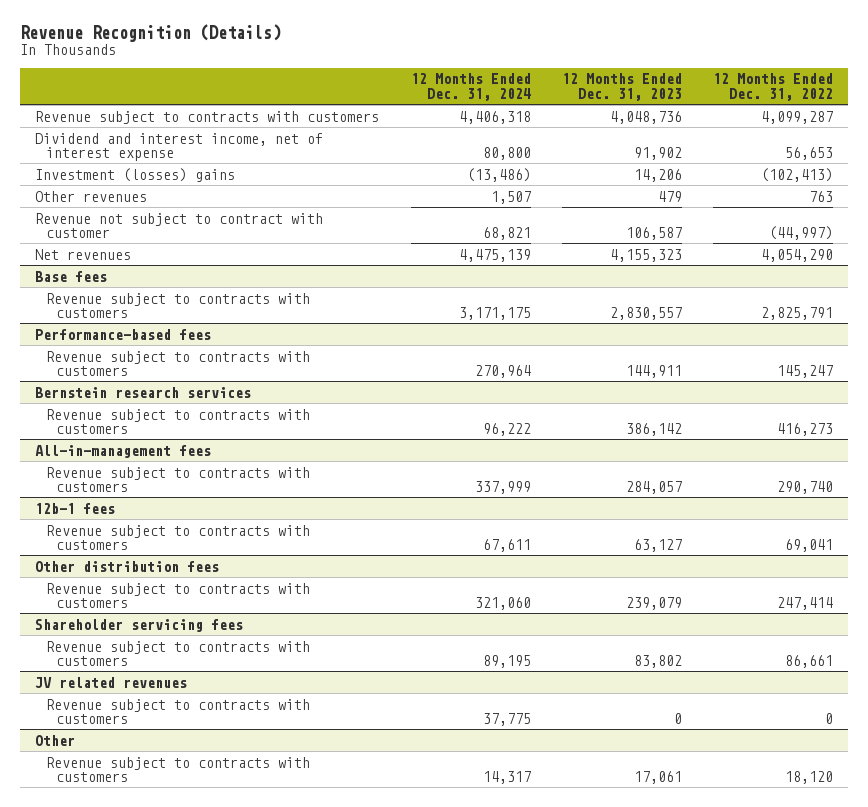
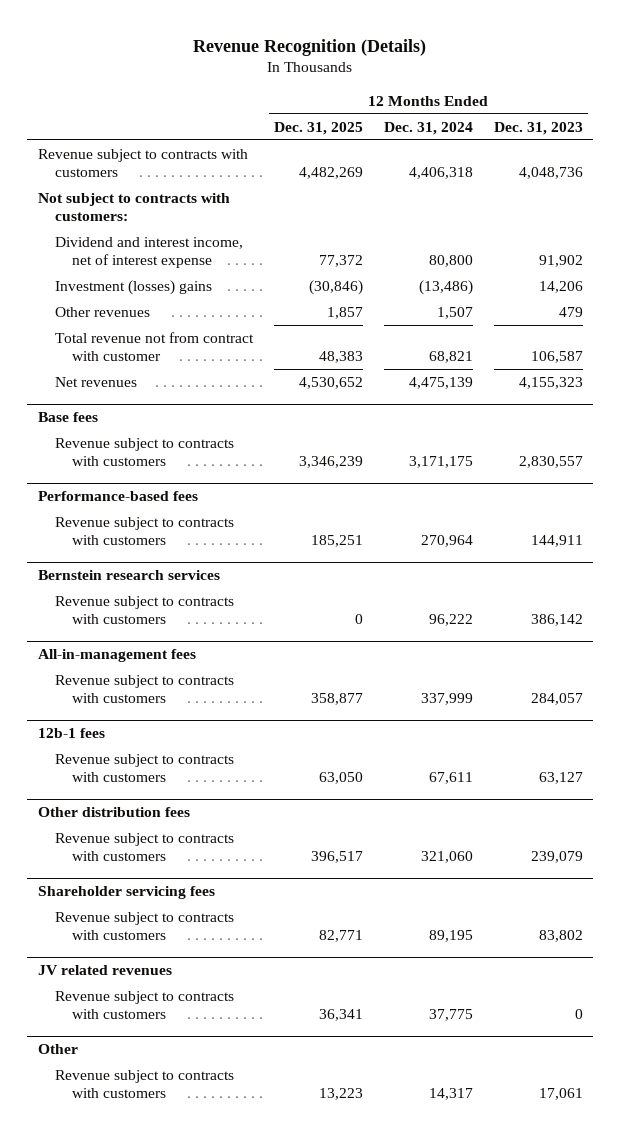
- | 12 Months Ended Dec. 31, 2024 | 12 Months Ended Dec. 31, 2023 | 12 Months Ended Dec. 31, 2022
+ | 12 Months Ended Dec. 31, 2025 | 12 Months Ended Dec. 31, 2024 | 12 Months Ended Dec. 31, 2023
+ Not subject to contracts with customers:
- Revenue not subject to contract with customer | 68,821 | 106,587 | (44,997)
+ Total revenue not from contract with customer | 48,383 | 68,821 | 106,587

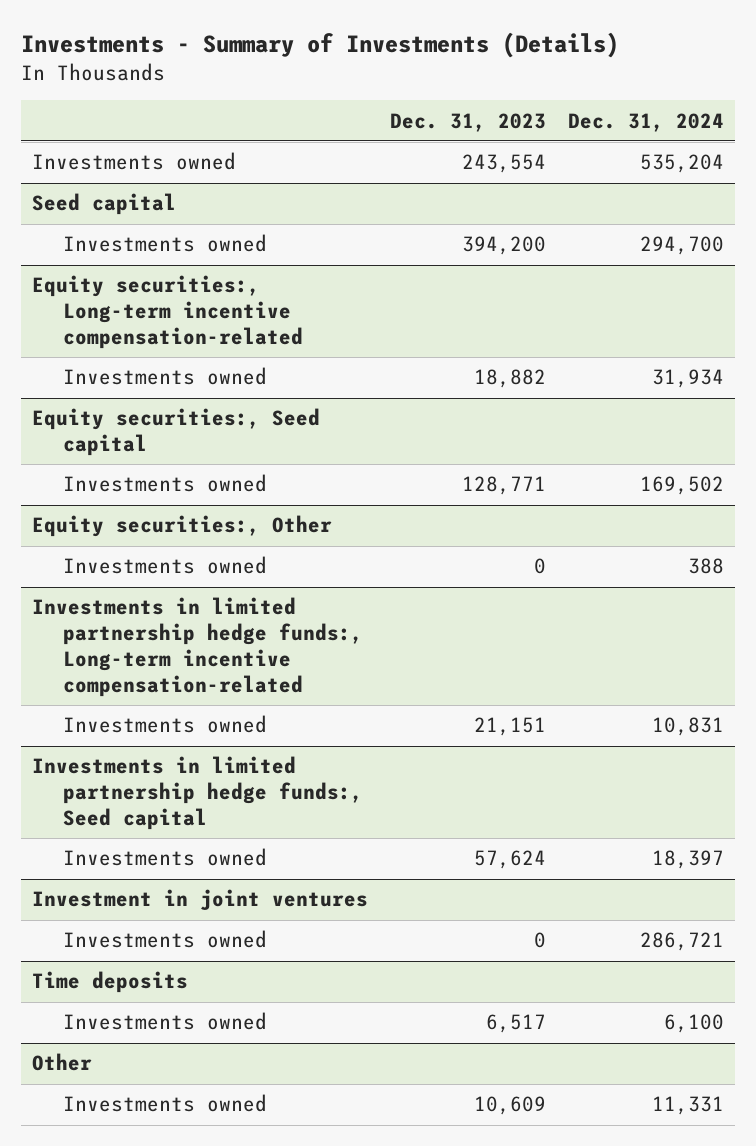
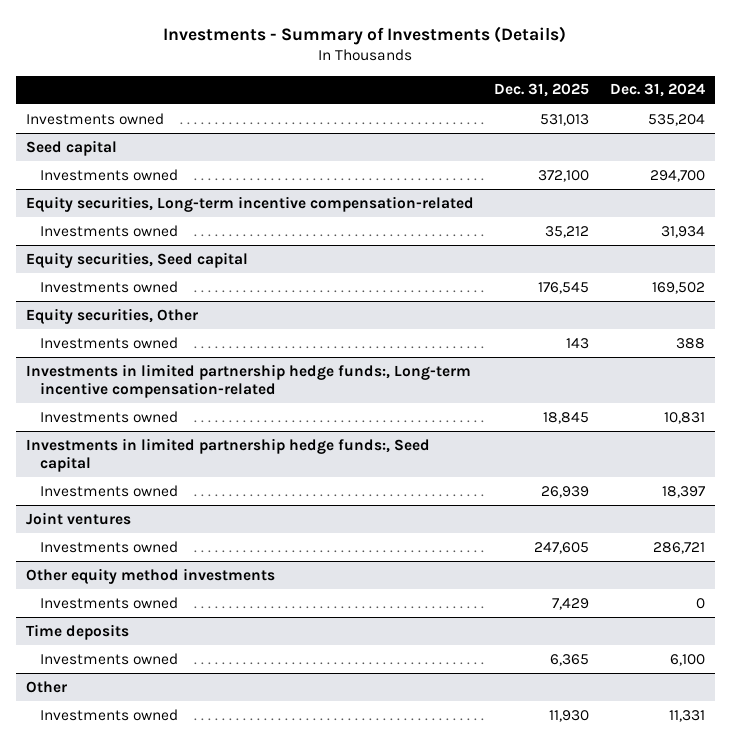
- | Dec. 31, 2023 | Dec. 31, 2024
+ | Dec. 31, 2025 | Dec. 31, 2024
- Equity securities:, Long-term incentive compensation-related
+ Equity securities, Long-term incentive compensation-related
- Equity securities:, Seed capital
+ Equity securities, Seed capital
- Equity securities:, Other
+ Equity securities, Other
- Investment in joint ventures
+ Joint ventures
+ Other equity method investments
+ Investments owned | 7,429 | 0

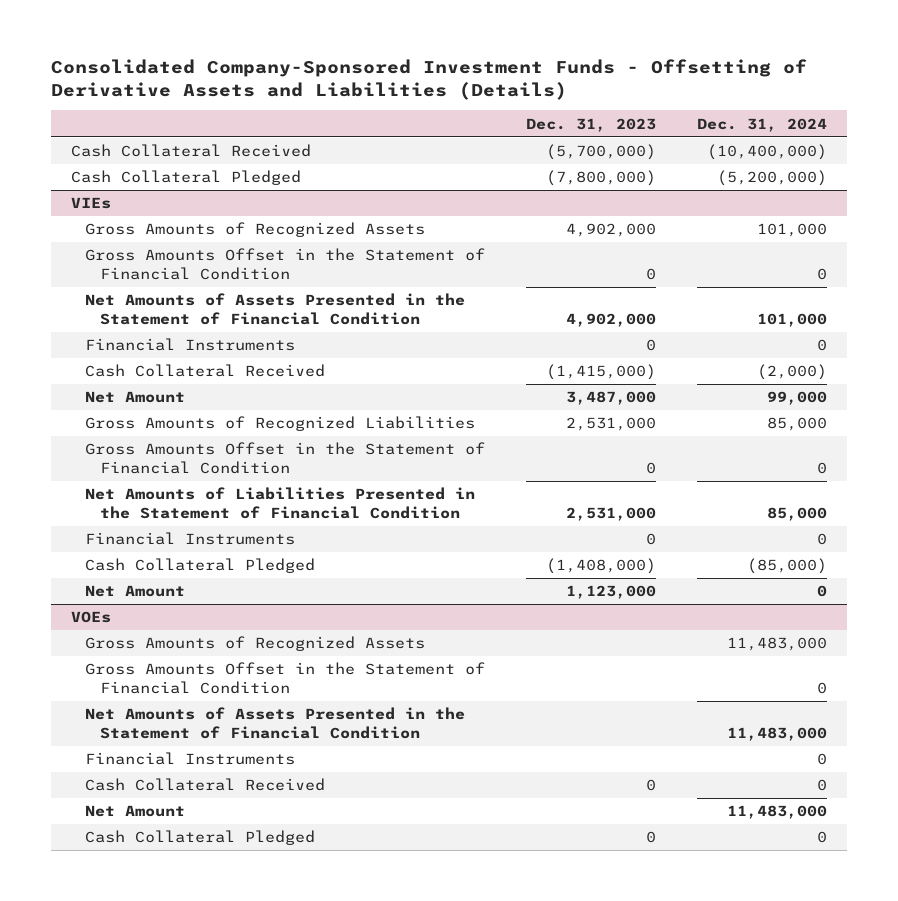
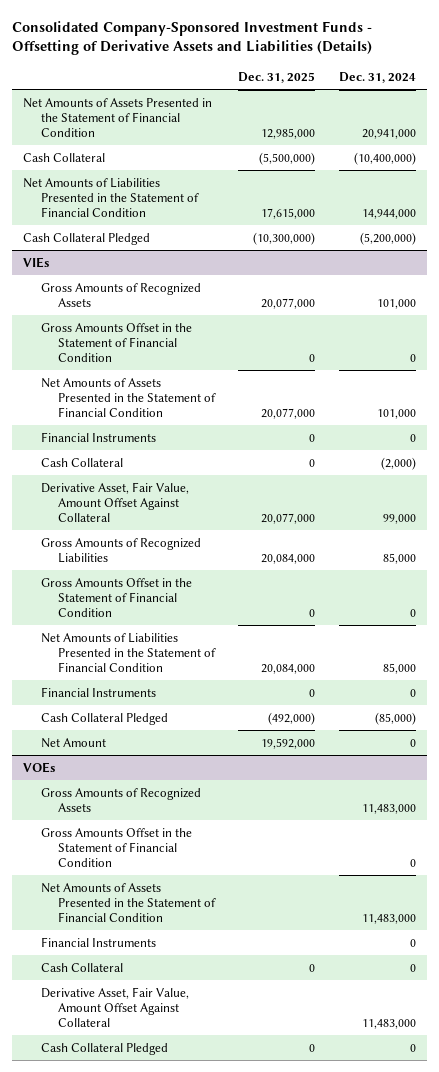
- | Dec. 31, 2023 | Dec. 31, 2024
+ | Dec. 31, 2025 | Dec. 31, 2024
- Cash Collateral Received | (5,700,000) | (10,400,000)
+ Net Amounts of Assets Presented in the Statement of Financial Condition | 12,985,000 | 20,941,000
+ Cash Collateral | (5,500,000) | (10,400,000)
+ Net Amounts of Liabilities Presented in the Statement of Financial Condition | 17,615,000 | 14,944,000
@ VIEs
- Cash Collateral Received | (1,415,000) | (2,000)
- Net Amount | 3,487,000 | 99,000
+ Cash Collateral | 0 | (2,000)
+ Derivative Asset, Fair Value, Amount Offset Against Collateral | 20,077,000 | 99,000
@ VOEs
- Cash Collateral Received | 0 | 0
- Net Amount | | 11,483,000
+ Cash Collateral | 0 | 0
+ Derivative Asset, Fair Value, Amount Offset Against Collateral | | 11,483,000

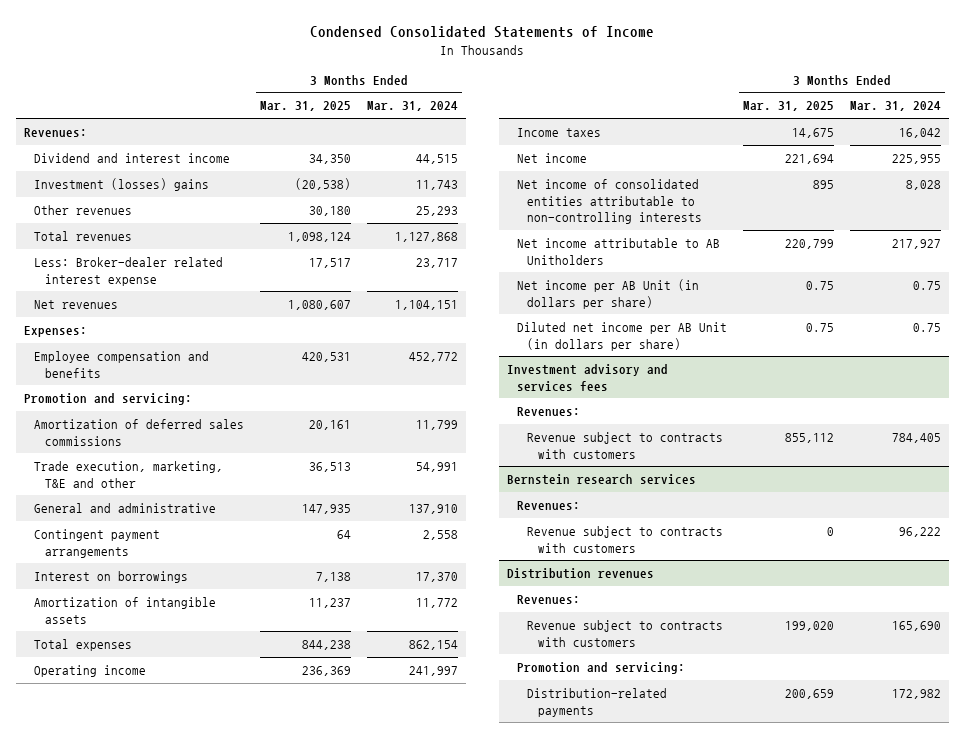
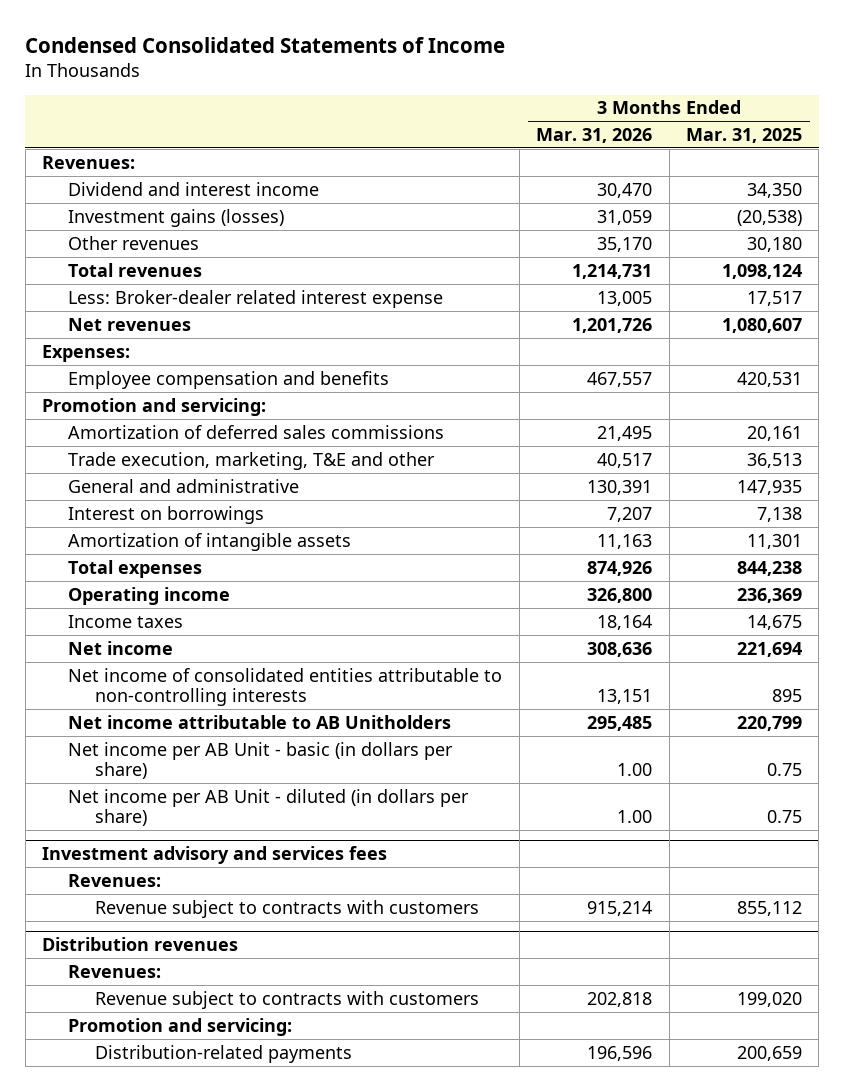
- | 3 Months Ended Mar. 31, 2025 | 3 Months Ended Mar. 31, 2024
+ | 3 Months Ended Mar. 31, 2026 | 3 Months Ended Mar. 31, 2025
- Investment (losses) gains | (20,538) | 11,743
+ Investment gains (losses) | 31,059 | (20,538)
- Contingent payment arrangements | 64 | 2,558
- Amortization of intangible assets | 11,237 | 11,772
+ Amortization of intangible assets | 11,163 | 11,301
- Net income per AB Unit (in dollars per share) | 0.75 | 0.75
- Diluted net income per AB Unit (in dollars per share) | 0.75 | 0.75
+ Net income per AB Unit - basic (in dollars per share) | 1.00 | 0.75
+ Net income per AB Unit - diluted (in dollars per share) | 1.00 | 0.75
- Bernstein research services
- Revenues:
- Revenue subject to contracts with customers | 0 | 96,222

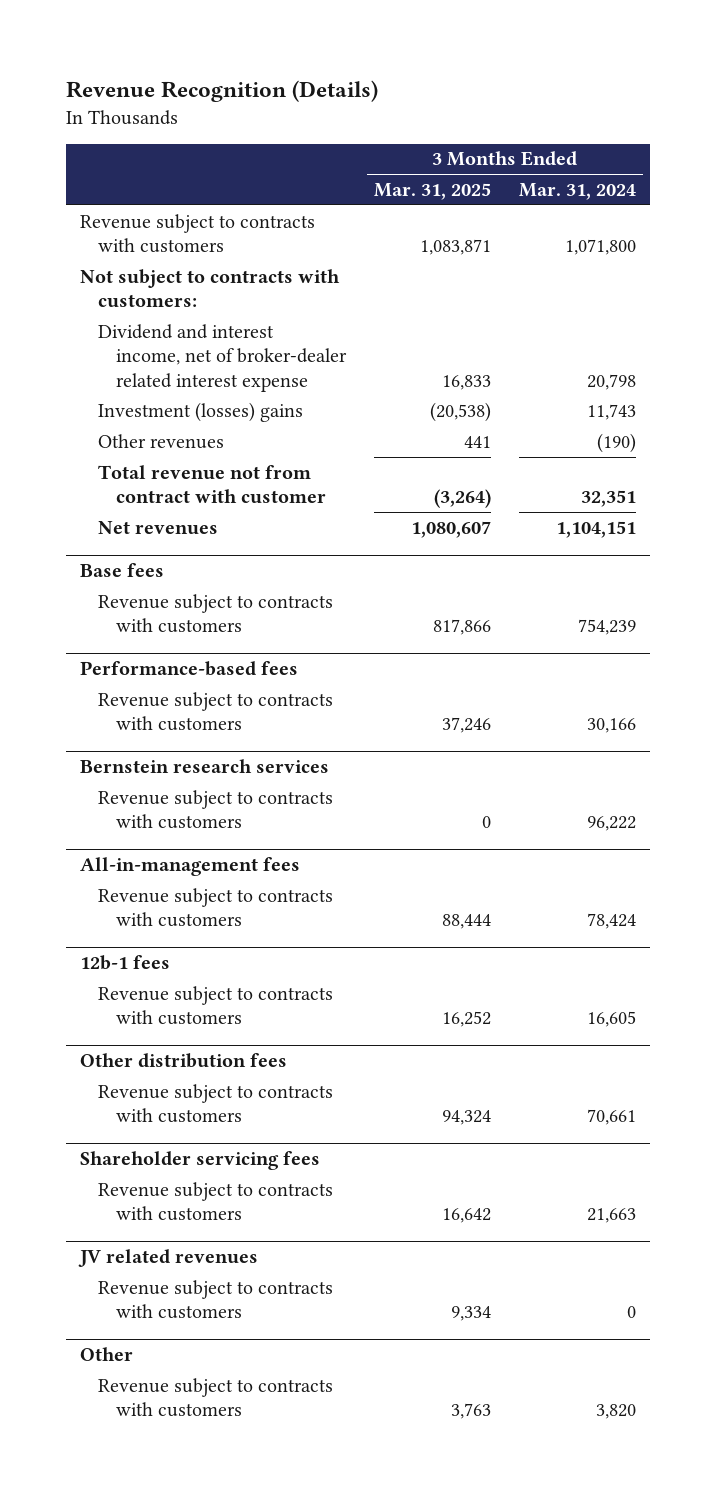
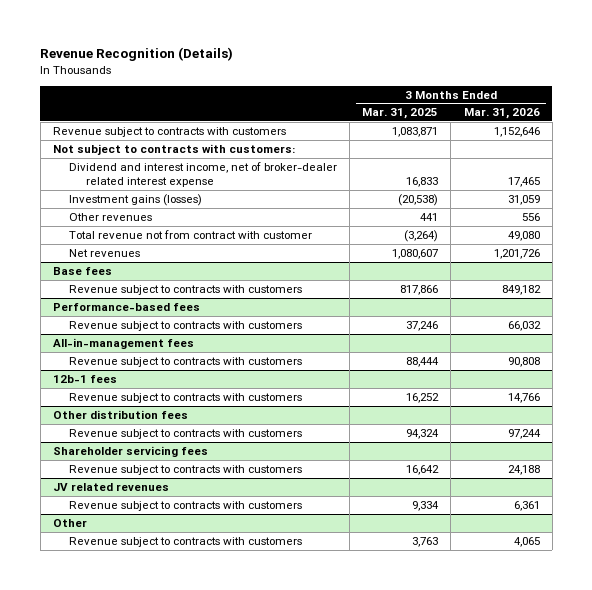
- | 3 Months Ended Mar. 31, 2025 | 3 Months Ended Mar. 31, 2024
+ | 3 Months Ended Mar. 31, 2025 | 3 Months Ended Mar. 31, 2026
- Investment (losses) gains | (20,538) | 11,743
+ Investment gains (losses) | (20,538) | 31,059
- Bernstein research services
- Revenue subject to contracts with customers | 0 | 96,222

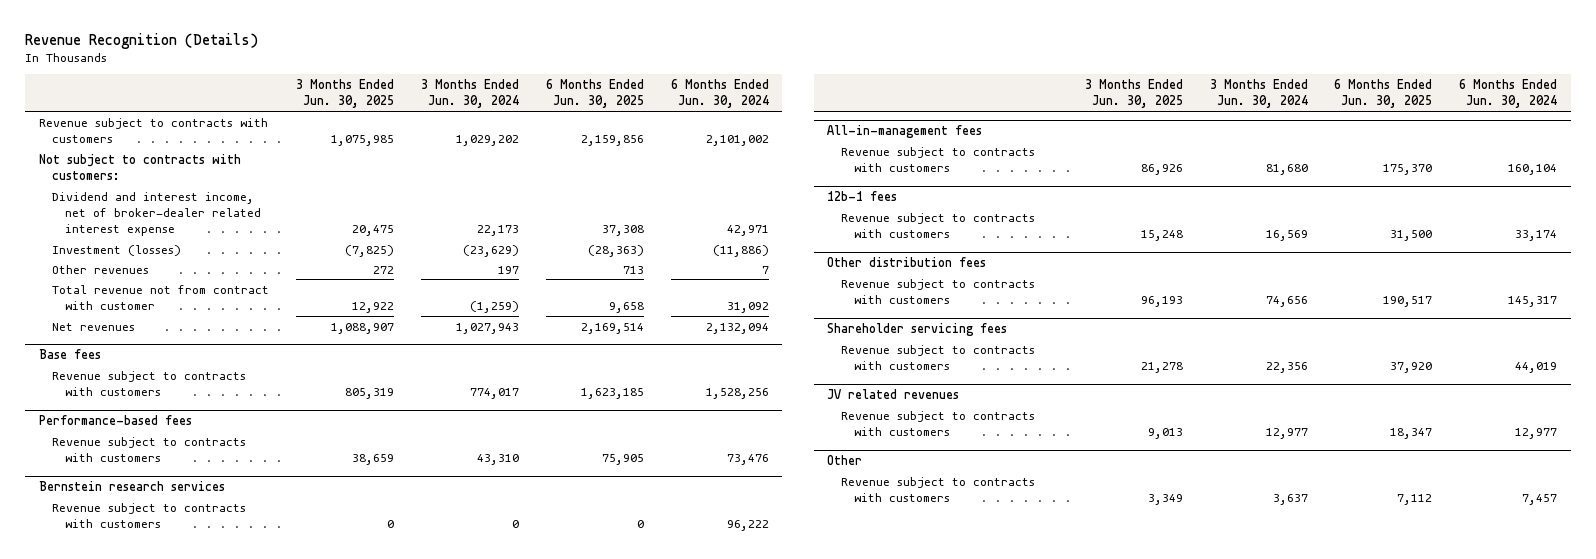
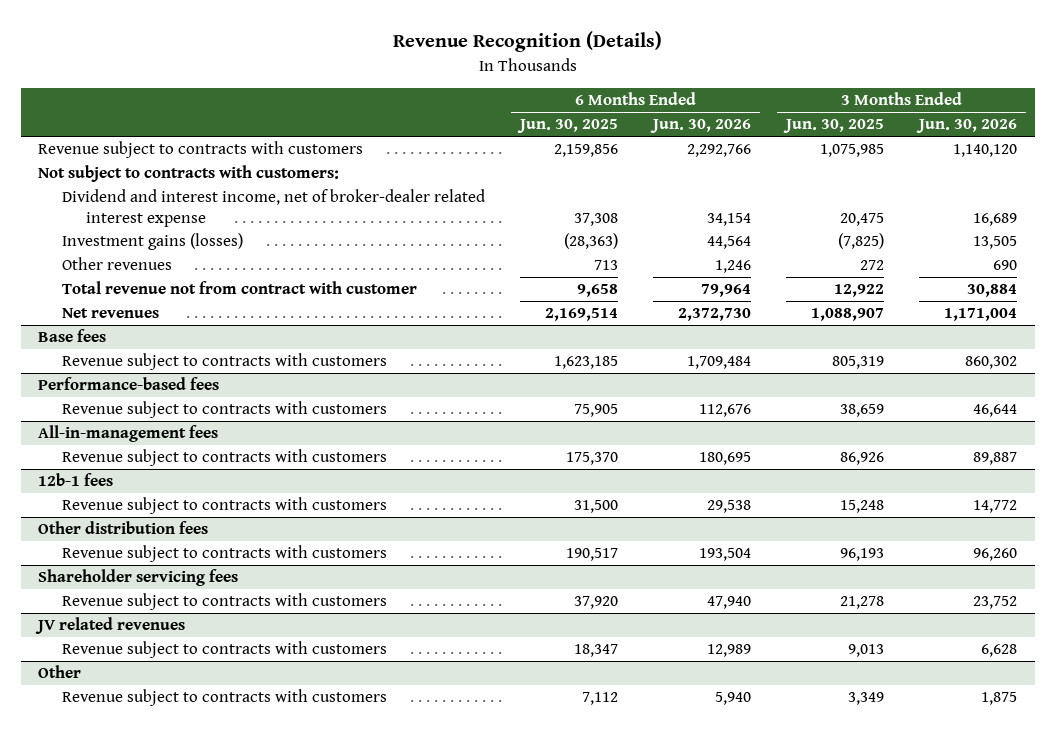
- | 3 Months Ended Jun. 30, 2025 | 3 Months Ended Jun. 30, 2024 | 6 Months Ended Jun. 30, 2025 | 6 Months Ended Jun. 30, 2024
+ | 6 Months Ended Jun. 30, 2025 | 6 Months Ended Jun. 30, 2026 | 3 Months Ended Jun. 30, 2025 | 3 Months Ended Jun. 30, 2026
- Investment (losses) | (7,825) | (23,629) | (28,363) | (11,886)
+ Investment gains (losses) | (28,363) | 44,564 | (7,825) | 13,505
- Bernstein research services
- Revenue subject to contracts with customers | 0 | 0 | 0 | 96,222

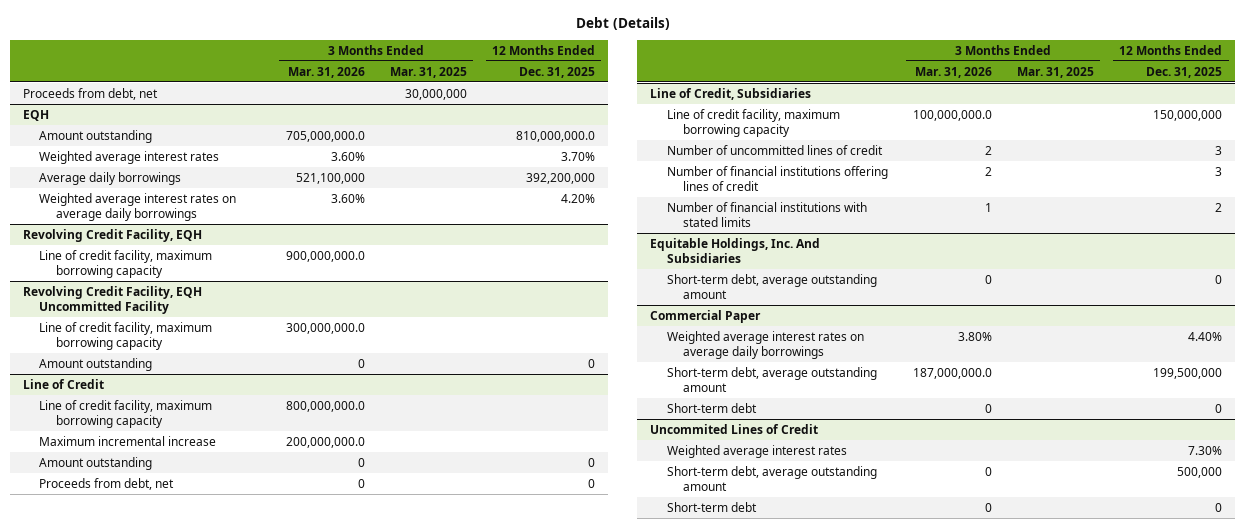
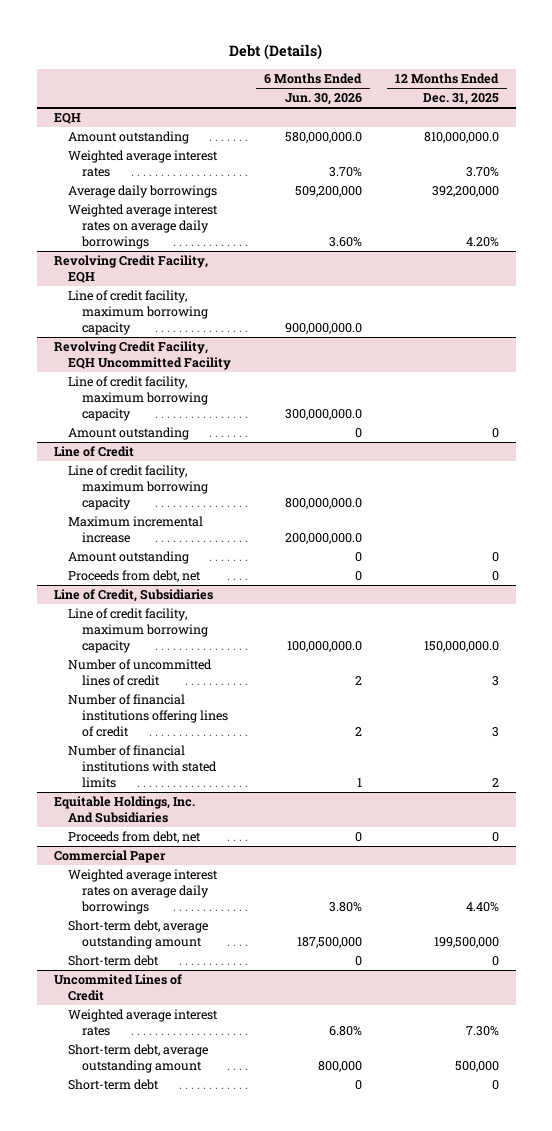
- | 3 Months Ended Mar. 31, 2026 | 3 Months Ended Mar. 31, 2025 | 12 Months Ended Dec. 31, 2025
+ | 6 Months Ended Jun. 30, 2026 | 12 Months Ended Dec. 31, 2025
- Proceeds from debt, net | | 30,000,000 |
@ Line of Credit, Subsidiaries
- Line of credit facility, maximum borrowing capacity | 100,000,000.0 | | 150,000,000
+ Line of credit facility, maximum borrowing capacity | 100,000,000.0 | 150,000,000.0
@ Equitable Holdings, Inc. And Subsidiaries
- Short-term debt, average outstanding amount | 0 | | 0
+ Proceeds from debt, net | 0 | 0

